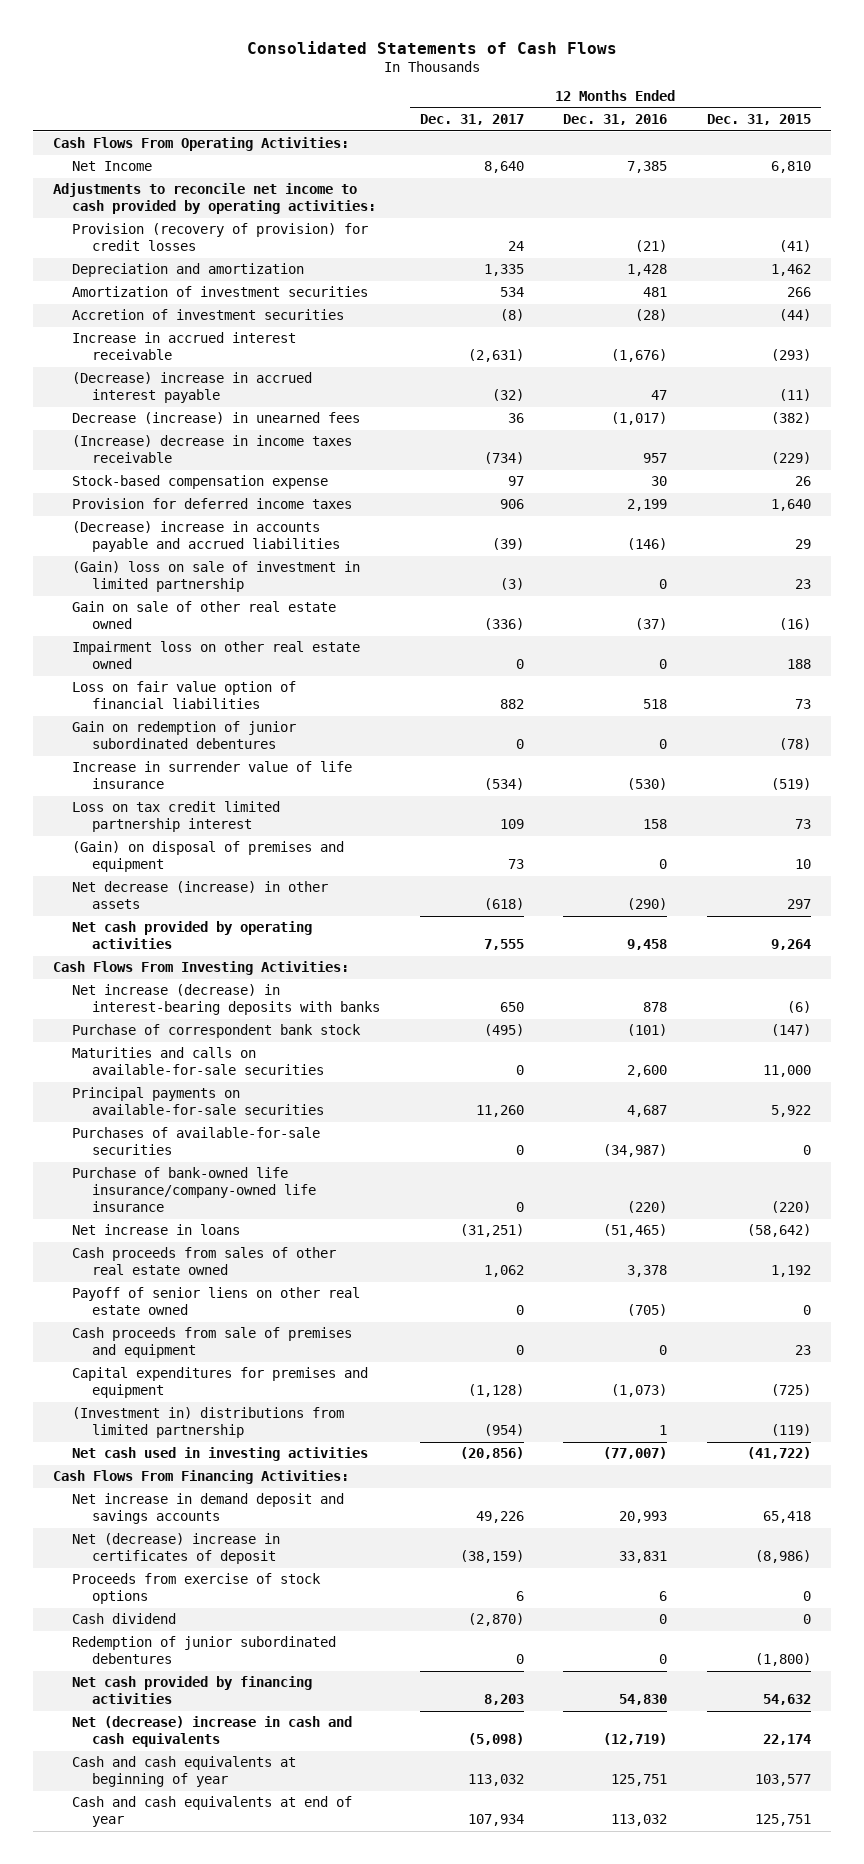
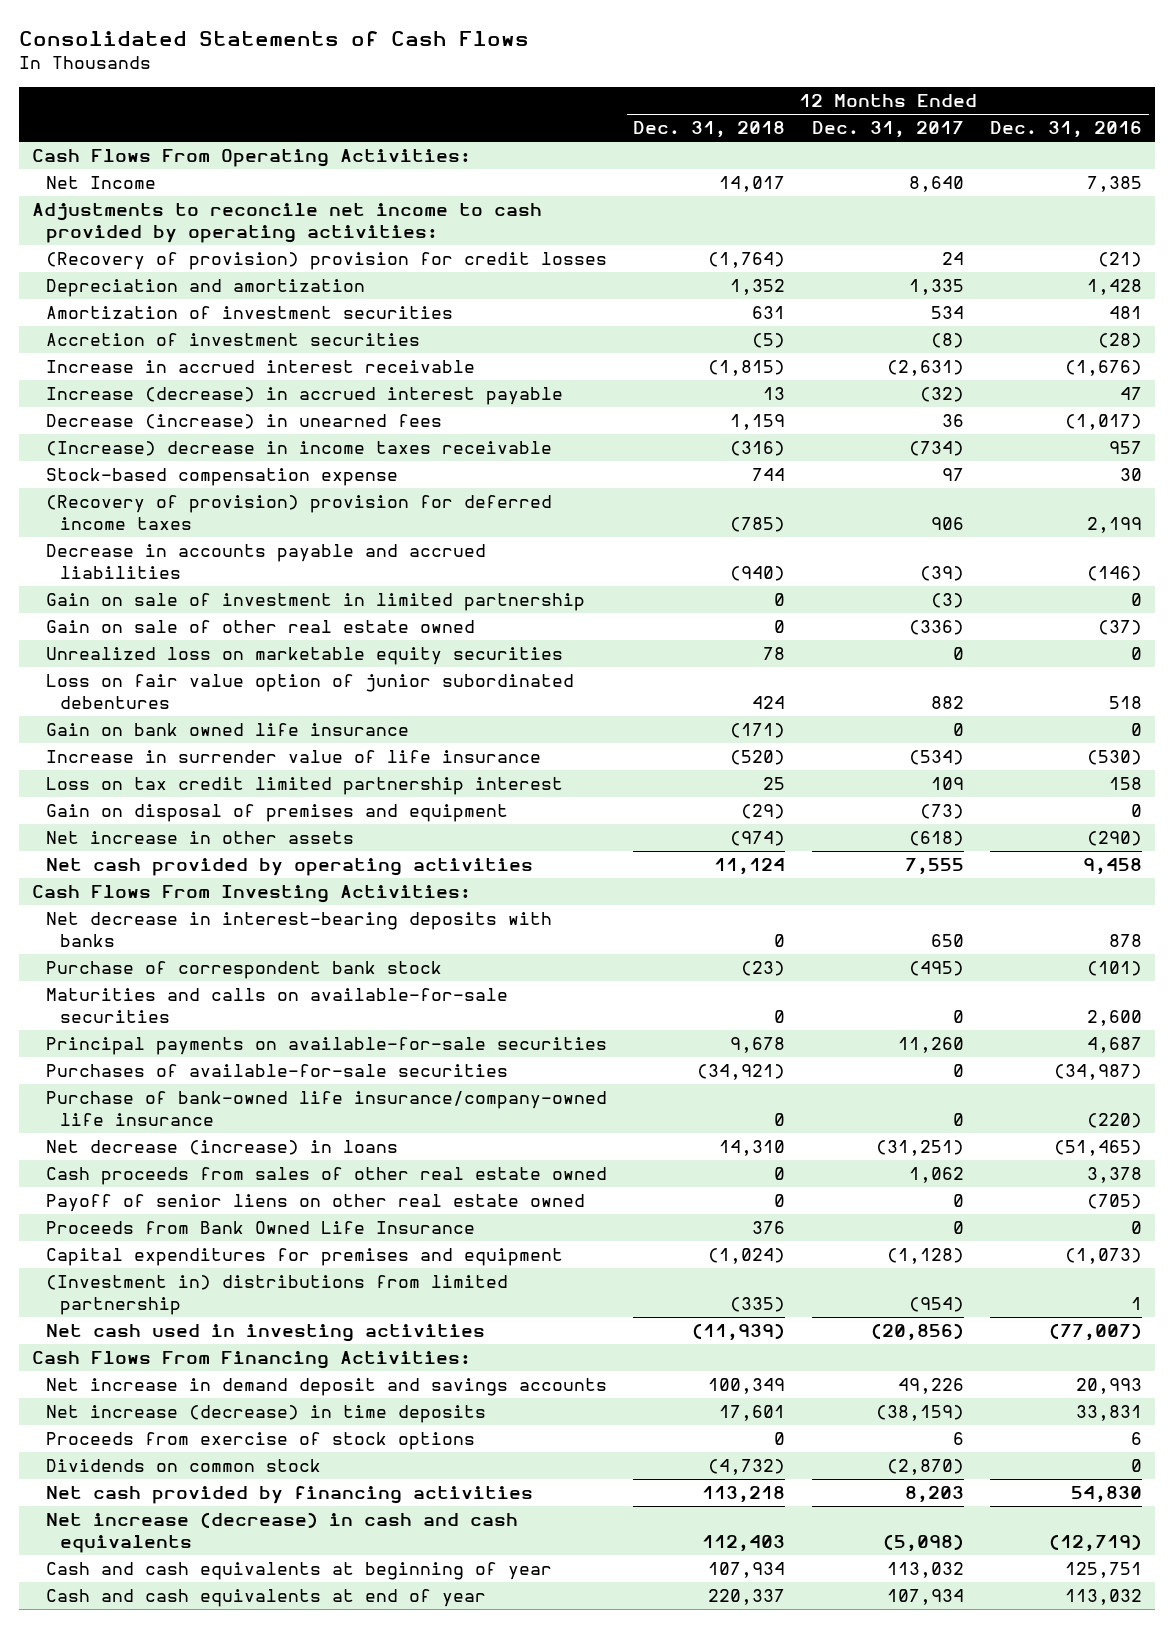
- | 12 Months Ended Dec. 31, 2017 | 12 Months Ended Dec. 31, 2016 | 12 Months Ended Dec. 31, 2015
+ | 12 Months Ended Dec. 31, 2018 | 12 Months Ended Dec. 31, 2017 | 12 Months Ended Dec. 31, 2016
- Provision (recovery of provision) for credit losses | 24 | (21) | (41)
+ (Recovery of provision) provision for credit losses | (1,764) | 24 | (21)
- (Decrease) increase in accrued interest payable | (32) | 47 | (11)
+ Increase (decrease) in accrued interest payable | 13 | (32) | 47
- Provision for deferred income taxes | 906 | 2,199 | 1,640
- (Decrease) increase in accounts payable and accrued liabilities | (39) | (146) | 29
- (Gain) loss on sale of investment in limited partnership | (3) | 0 | 23
+ (Recovery of provision) provision for deferred income taxes | (785) | 906 | 2,199
+ Decrease in accounts payable and accrued liabilities | (940) | (39) | (146)
+ Gain on sale of investment in limited partnership | 0 | (3) | 0
- Impairment loss on other real estate owned | 0 | 0 | 188
- Loss on fair value option of financial liabilities | 882 | 518 | 73
- Gain on redemption of junior subordinated debentures | 0 | 0 | (78)
+ Unrealized loss on marketable equity securities | 78 | 0 | 0
+ Loss on fair value option of junior subordinated debentures | 424 | 882 | 518
+ Gain on bank owned life insurance | (171) | 0 | 0
- (Gain) on disposal of premises and equipment | 73 | 0 | 10
- Net decrease (increase) in other assets | (618) | (290) | 297
+ Gain on disposal of premises and equipment | (29) | (73) | 0
+ Net increase in other assets | (974) | (618) | (290)
- Net increase (decrease) in interest-bearing deposits with banks | 650 | 878 | (6)
+ Net decrease in interest-bearing deposits with banks | 0 | 650 | 878
- Net increase in loans | (31,251) | (51,465) | (58,642)
+ Net decrease (increase) in loans | 14,310 | (31,251) | (51,465)
- Cash proceeds from sale of premises and equipment | 0 | 0 | 23
+ Proceeds from Bank Owned Life Insurance | 376 | 0 | 0
- Net (decrease) increase in certificates of deposit | (38,159) | 33,831 | (8,986)
+ Net increase (decrease) in time deposits | 17,601 | (38,159) | 33,831
- Cash dividend | (2,870) | 0 | 0
- Redemption of junior subordinated debentures | 0 | 0 | (1,800)
+ Dividends on common stock | (4,732) | (2,870) | 0
- Net (decrease) increase in cash and cash equivalents | (5,098) | (12,719) | 22,174
+ Net increase (decrease) in cash and cash equivalents | 112,403 | (5,098) | (12,719)

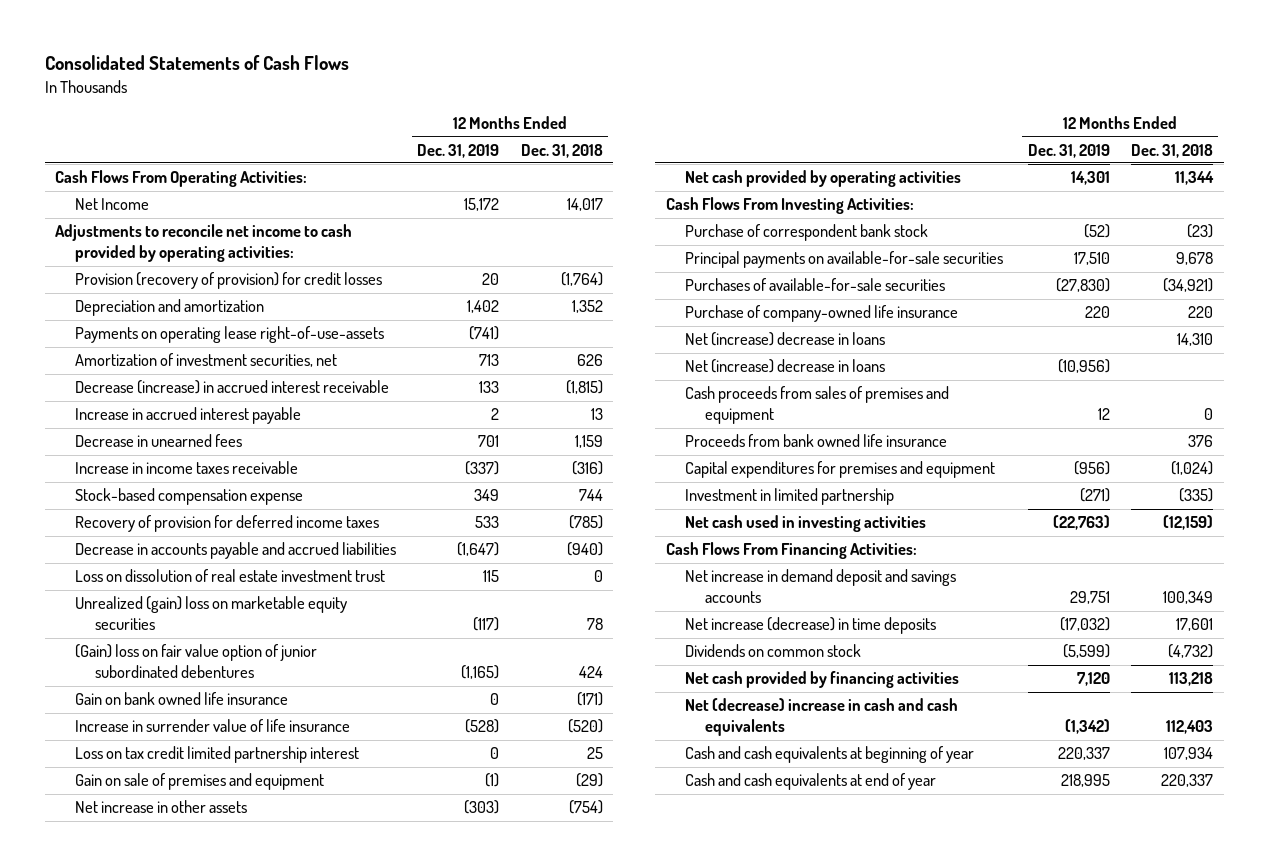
- | 12 Months Ended Dec. 31, 2018 | 12 Months Ended Dec. 31, 2017 | 12 Months Ended Dec. 31, 2016
+ | 12 Months Ended Dec. 31, 2019 | 12 Months Ended Dec. 31, 2018
- (Recovery of provision) provision for credit losses | (1,764) | 24 | (21)
+ Provision (recovery of provision) for credit losses | 20 | (1,764)
- Amortization of investment securities | 631 | 534 | 481
- Accretion of investment securities | (5) | (8) | (28)
- Increase in accrued interest receivable | (1,815) | (2,631) | (1,676)
- Increase (decrease) in accrued interest payable | 13 | (32) | 47
- Decrease (increase) in unearned fees | 1,159 | 36 | (1,017)
- (Increase) decrease in income taxes receivable | (316) | (734) | 957
+ Payments on operating lease right-of-use-assets | (741) |
+ Amortization of investment securities, net | 713 | 626
+ Decrease (increase) in accrued interest receivable | 133 | (1,815)
+ Increase in accrued interest payable | 2 | 13
+ Decrease in unearned fees | 701 | 1,159
+ Increase in income taxes receivable | (337) | (316)
- (Recovery of provision) provision for deferred income taxes | (785) | 906 | 2,199
+ Recovery of provision for deferred income taxes | 533 | (785)
- Gain on sale of investment in limited partnership | 0 | (3) | 0
- Gain on sale of other real estate owned | 0 | (336) | (37)
- Unrealized loss on marketable equity securities | 78 | 0 | 0
- Loss on fair value option of junior subordinated debentures | 424 | 882 | 518
+ Loss on dissolution of real estate investment trust | 115 | 0
+ Unrealized (gain) loss on marketable equity securities | (117) | 78
+ (Gain) loss on fair value option of junior subordinated debentures | (1,165) | 424
- Gain on disposal of premises and equipment | (29) | (73) | 0
- Net increase in other assets | (974) | (618) | (290)
- Net cash provided by operating activities | 11,124 | 7,555 | 9,458
+ Gain on sale of premises and equipment | (1) | (29)
+ Net increase in other assets | (303) | (754)
+ Net cash provided by operating activities | 14,301 | 11,344
- Net decrease in interest-bearing deposits with banks | 0 | 650 | 878
- Maturities and calls on available-for-sale securities | 0 | 0 | 2,600
- Purchase of bank-owned life insurance/company-owned life insurance | 0 | 0 | (220)
- Net decrease (increase) in loans | 14,310 | (31,251) | (51,465)
- Cash proceeds from sales of other real estate owned | 0 | 1,062 | 3,378
- Payoff of senior liens on other real estate owned | 0 | 0 | (705)
- Proceeds from Bank Owned Life Insurance | 376 | 0 | 0
+ Purchase of company-owned life insurance | 220 | 220
+ Net (increase) decrease in loans | | 14,310
+ Net (increase) decrease in loans | (10,956) |
+ Cash proceeds from sales of premises and equipment | 12 | 0
+ Proceeds from bank owned life insurance | | 376
- (Investment in) distributions from limited partnership | (335) | (954) | 1
- Net cash used in investing activities | (11,939) | (20,856) | (77,007)
+ Investment in limited partnership | (271) | (335)
+ Net cash used in investing activities | (22,763) | (12,159)
- Proceeds from exercise of stock options | 0 | 6 | 6
- Net increase (decrease) in cash and cash equivalents | 112,403 | (5,098) | (12,719)
+ Net (decrease) increase in cash and cash equivalents | (1,342) | 112,403

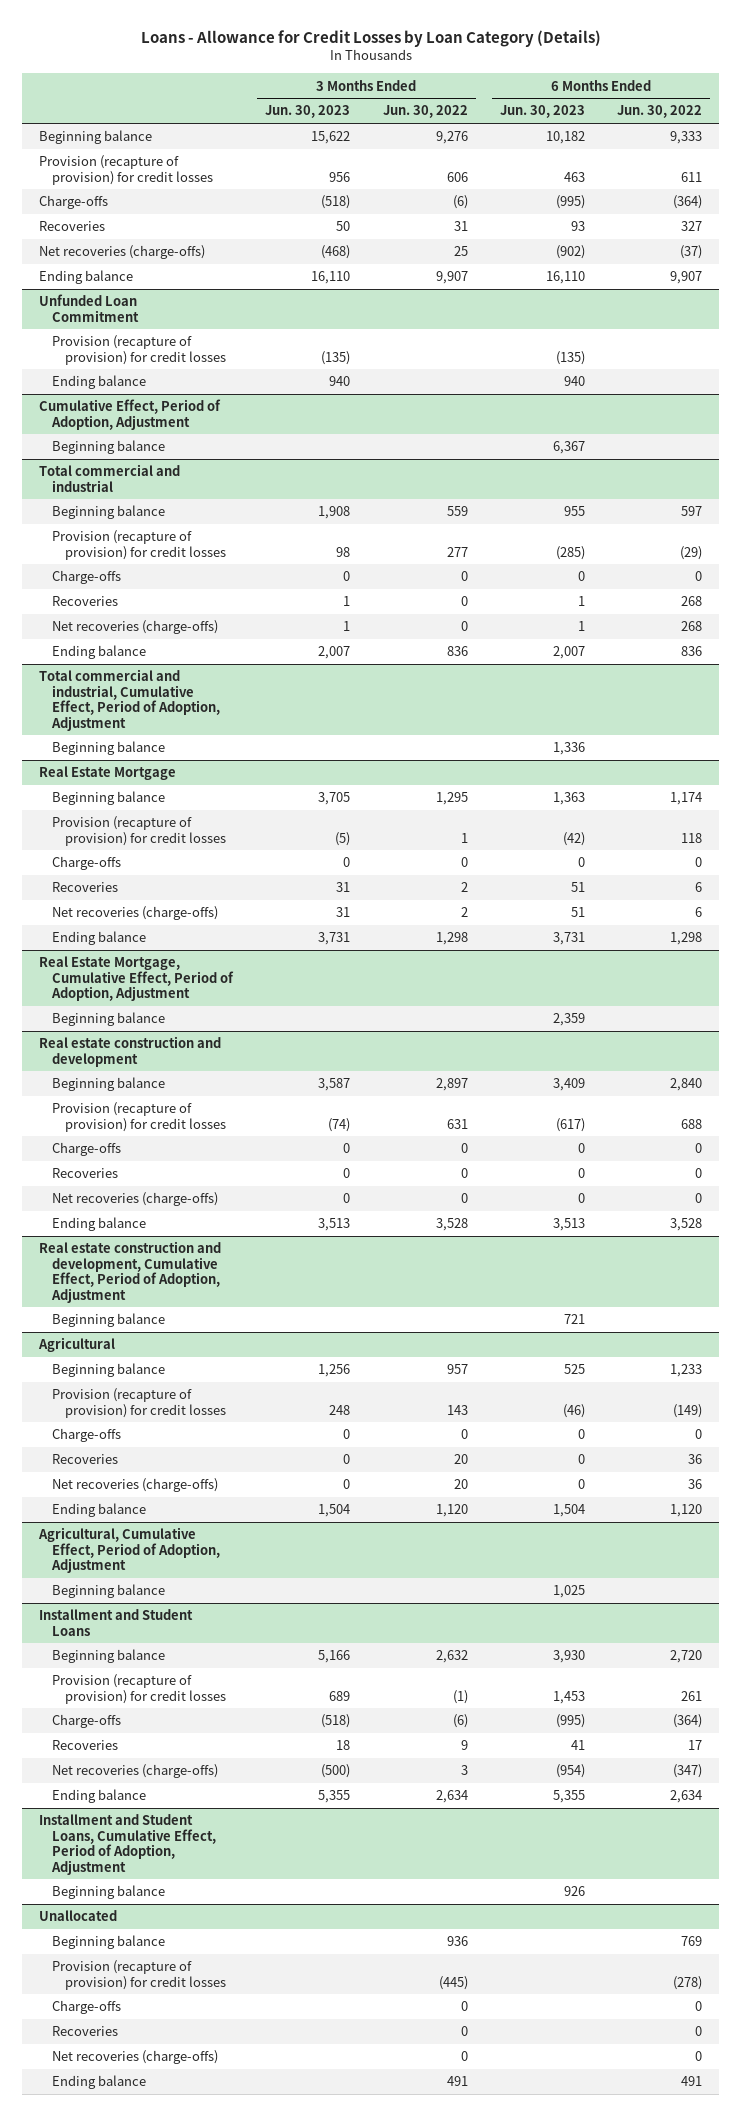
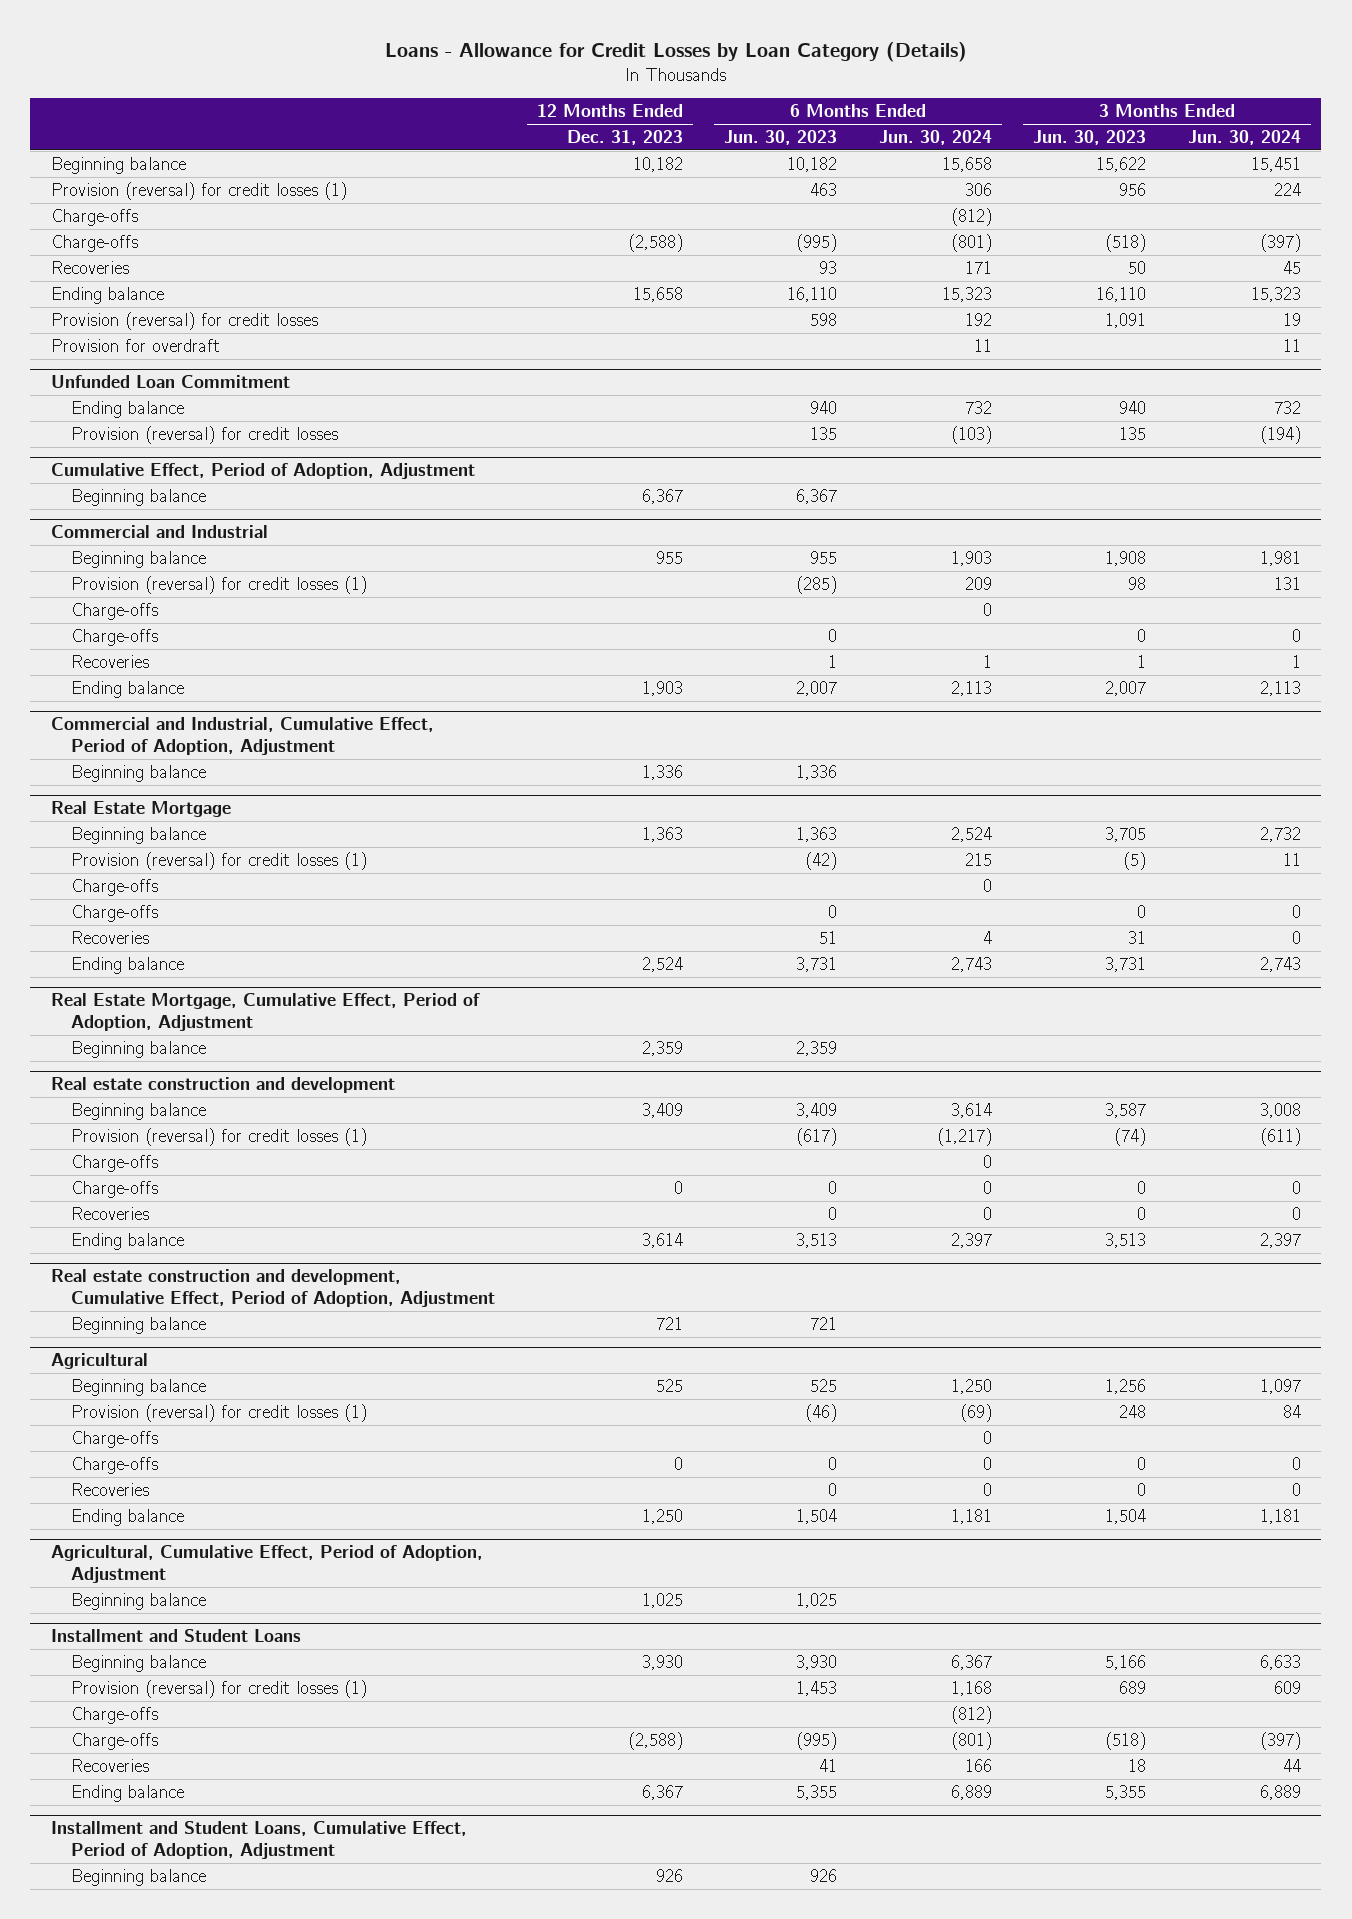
- | 3 Months Ended Jun. 30, 2023 | 3 Months Ended Jun. 30, 2022 | 6 Months Ended Jun. 30, 2023 | 6 Months Ended Jun. 30, 2022
+ | 12 Months Ended Dec. 31, 2023 | 6 Months Ended Jun. 30, 2023 | 6 Months Ended Jun. 30, 2024 | 3 Months Ended Jun. 30, 2023 | 3 Months Ended Jun. 30, 2024
- Provision (recapture of provision) for credit losses | 956 | 606 | 463 | 611
+ Provision (reversal) for credit losses (1) | | 463 | 306 | 956 | 224
+ Charge-offs | | | (812) | |
- Net recoveries (charge-offs) | (468) | 25 | (902) | (37)
+ Provision (reversal) for credit losses | | 598 | 192 | 1,091 | 19
+ Provision for overdraft | | | 11 | | 11
@ Unfunded Loan Commitment
- Provision (recapture of provision) for credit losses | (135) | | (135) |
+ Provision (reversal) for credit losses | | 135 | (103) | 135 | (194)
- Total commercial and industrial
+ Commercial and Industrial
- Provision (recapture of provision) for credit losses | 98 | 277 | (285) | (29)
+ Provision (reversal) for credit losses (1) | | (285) | 209 | 98 | 131
+ Charge-offs | | | 0 | |
- Net recoveries (charge-offs) | 1 | 0 | 1 | 268
- Total commercial and industrial, Cumulative Effect, Period of Adoption, Adjustment
+ Commercial and Industrial, Cumulative Effect, Period of Adoption, Adjustment
@ Real Estate Mortgage
- Provision (recapture of provision) for credit losses | (5) | 1 | (42) | 118
+ Provision (reversal) for credit losses (1) | | (42) | 215 | (5) | 11
+ Charge-offs | | | 0 | |
- Net recoveries (charge-offs) | 31 | 2 | 51 | 6
@ Real estate construction and development
- Provision (recapture of provision) for credit losses | (74) | 631 | (617) | 688
+ Provision (reversal) for credit losses (1) | | (617) | (1,217) | (74) | (611)
+ Charge-offs | | | 0 | |
- Net recoveries (charge-offs) | 0 | 0 | 0 | 0
@ Agricultural
- Provision (recapture of provision) for credit losses | 248 | 143 | (46) | (149)
+ Provision (reversal) for credit losses (1) | | (46) | (69) | 248 | 84
+ Charge-offs | | | 0 | |
- Net recoveries (charge-offs) | 0 | 20 | 0 | 36
@ Installment and Student Loans
- Provision (recapture of provision) for credit losses | 689 | (1) | 1,453 | 261
+ Provision (reversal) for credit losses (1) | | 1,453 | 1,168 | 689 | 609
+ Charge-offs | | | (812) | |
- Net recoveries (charge-offs) | (500) | 3 | (954) | (347)
- Unallocated
- Beginning balance | | 936 | | 769
- Provision (recapture of provision) for credit losses | | (445) | | (278)
- Charge-offs | | 0 | | 0
- Recoveries | | 0 | | 0
- Net recoveries (charge-offs) | | 0 | | 0
- Ending balance | | 491 | | 491

